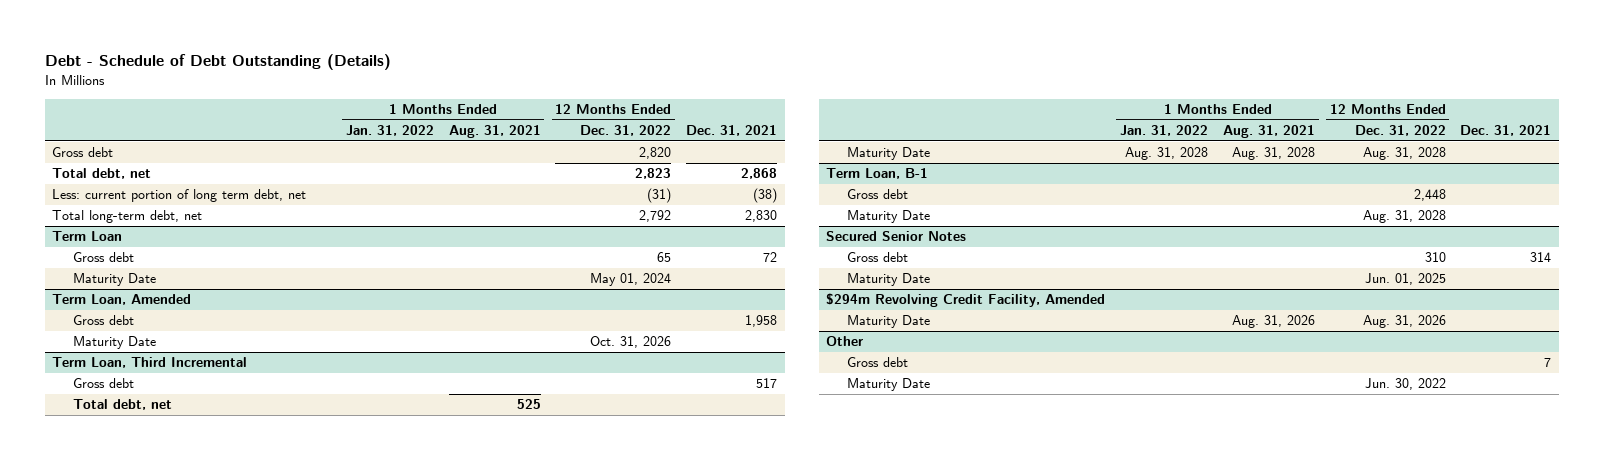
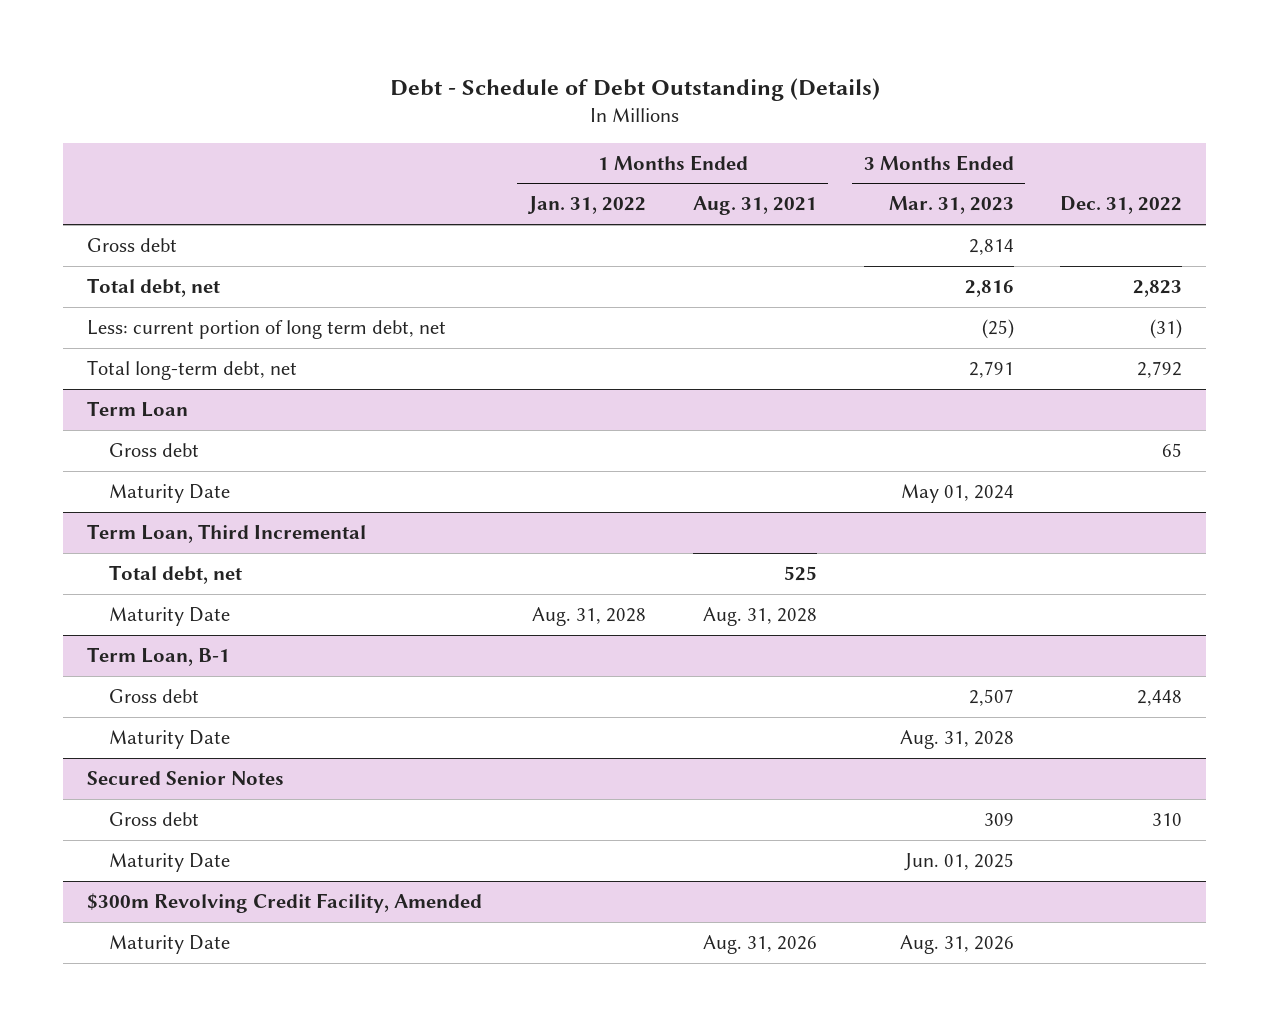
- | 1 Months Ended Jan. 31, 2022 | 1 Months Ended Aug. 31, 2021 | 12 Months Ended Dec. 31, 2022 | Dec. 31, 2021
+ | 1 Months Ended Jan. 31, 2022 | 1 Months Ended Aug. 31, 2021 | 3 Months Ended Mar. 31, 2023 | Dec. 31, 2022
- Term Loan, Amended
- Gross debt | | | | 1,958
- Maturity Date | | | Oct. 31, 2026 |
@ Term Loan, Third Incremental
- Gross debt | | | | 517
- $294m Revolving Credit Facility, Amended
+ $300m Revolving Credit Facility, Amended
- Other
- Gross debt | | | | 7
- Maturity Date | | | Jun. 30, 2022 |

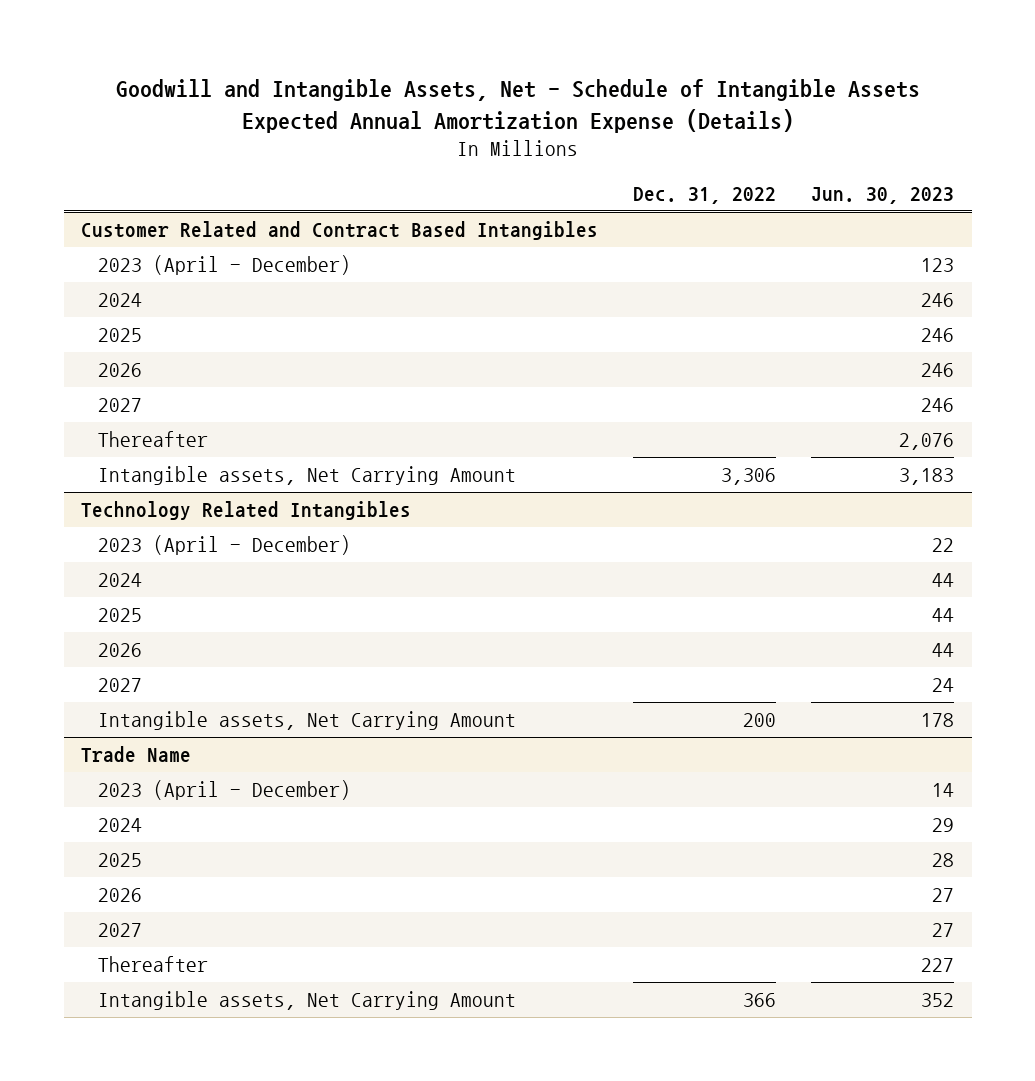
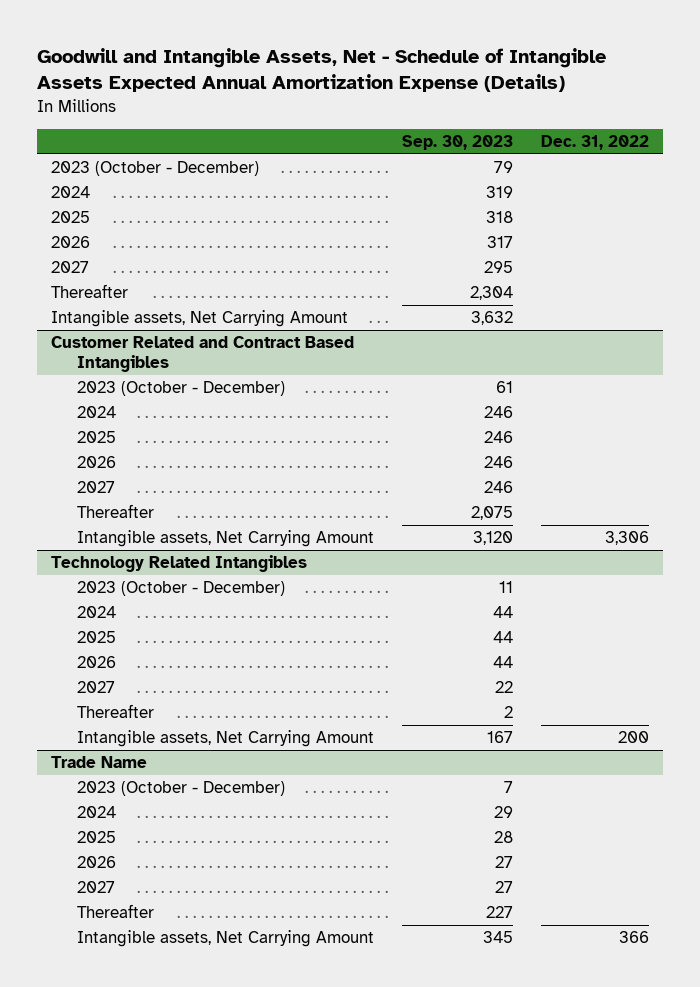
- | Dec. 31, 2022 | Jun. 30, 2023
+ | Sep. 30, 2023 | Dec. 31, 2022
+ 2023 (October - December) | 79 |
+ 2024 | 319 |
+ 2025 | 318 |
+ 2026 | 317 |
+ 2027 | 295 |
+ Thereafter | 2,304 |
+ Intangible assets, Net Carrying Amount | 3,632 |
@ Customer Related and Contract Based Intangibles
- 2023 (April - December) | | 123
+ 2023 (October - December) | 61 |
@ Technology Related Intangibles
- 2023 (April - December) | | 22
+ 2023 (October - December) | 11 |
+ Thereafter | 2 |
@ Trade Name
- 2023 (April - December) | | 14
+ 2023 (October - December) | 7 |

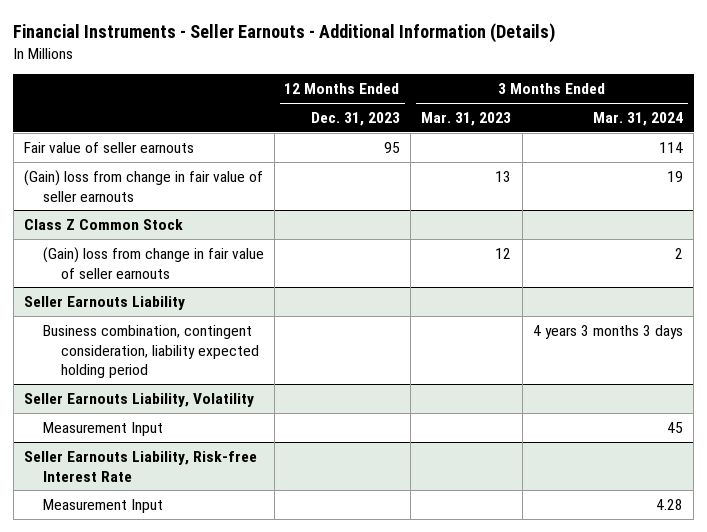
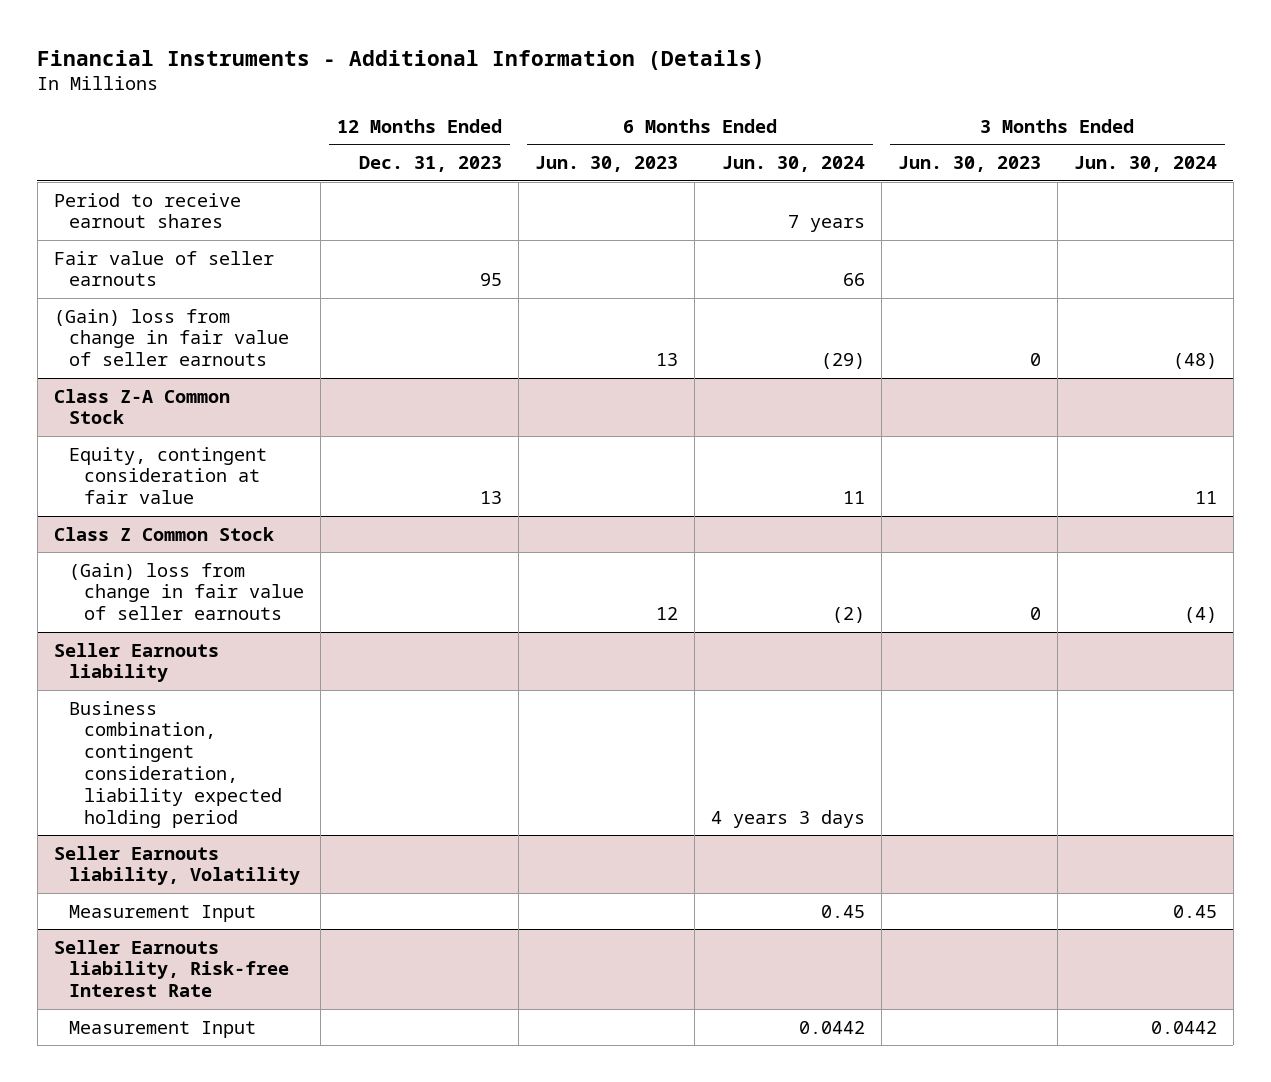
- Financial Instruments - Seller Earnouts - Additional Information (Details)
+ Financial Instruments - Additional Information (Details)
- | 12 Months Ended Dec. 31, 2023 | 3 Months Ended Mar. 31, 2023 | 3 Months Ended Mar. 31, 2024
+ | 12 Months Ended Dec. 31, 2023 | 6 Months Ended Jun. 30, 2023 | 6 Months Ended Jun. 30, 2024 | 3 Months Ended Jun. 30, 2023 | 3 Months Ended Jun. 30, 2024
+ Period to receive earnout shares | | | 7 years | |
+ Class Z-A Common Stock
+ Equity, contingent consideration at fair value | 13 | | 11 | | 11
- Seller Earnouts Liability
+ Seller Earnouts liability
- Seller Earnouts Liability, Volatility
+ Seller Earnouts liability, Volatility
- Seller Earnouts Liability, Risk-free Interest Rate
+ Seller Earnouts liability, Risk-free Interest Rate

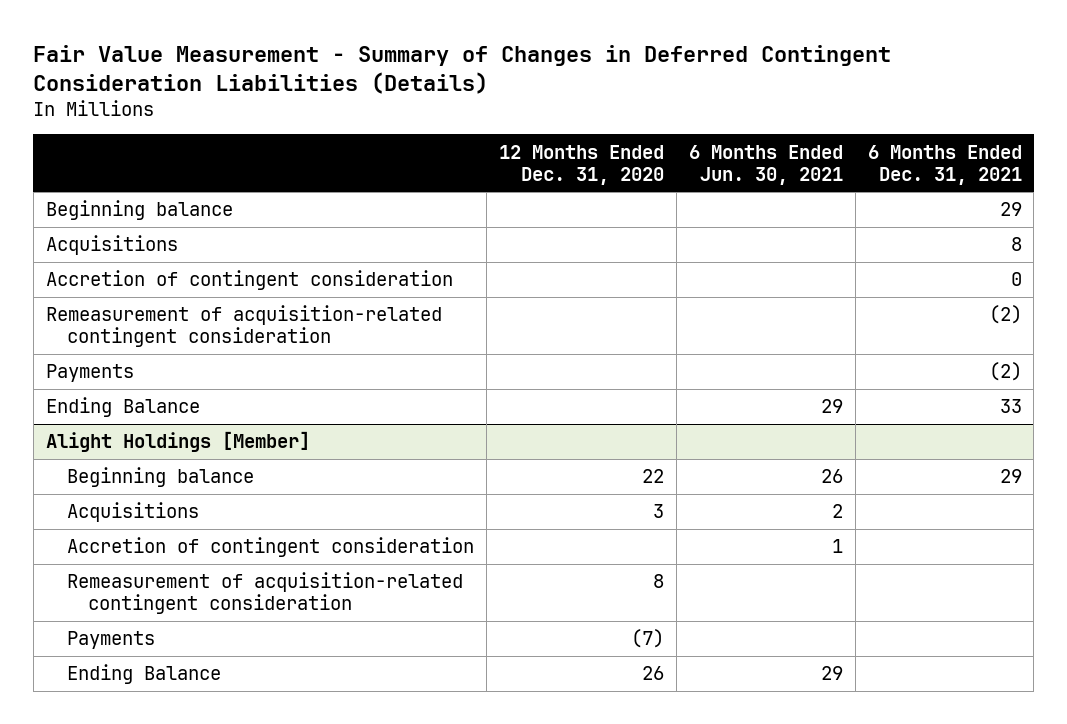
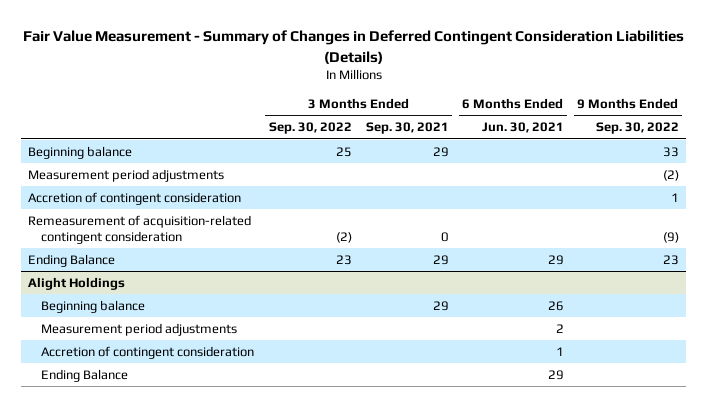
- | 12 Months Ended Dec. 31, 2020 | 6 Months Ended Jun. 30, 2021 | 6 Months Ended Dec. 31, 2021
+ | 3 Months Ended Sep. 30, 2022 | 3 Months Ended Sep. 30, 2021 | 6 Months Ended Jun. 30, 2021 | 9 Months Ended Sep. 30, 2022
- Acquisitions | | | 8
+ Measurement period adjustments | | | | (2)
- Payments | | | (2)
- Alight Holdings [Member]
+ Alight Holdings
- Acquisitions | 3 | 2 |
+ Measurement period adjustments | | | 2 |
- Remeasurement of acquisition-related contingent consideration | 8 | |
- Payments | (7) | |

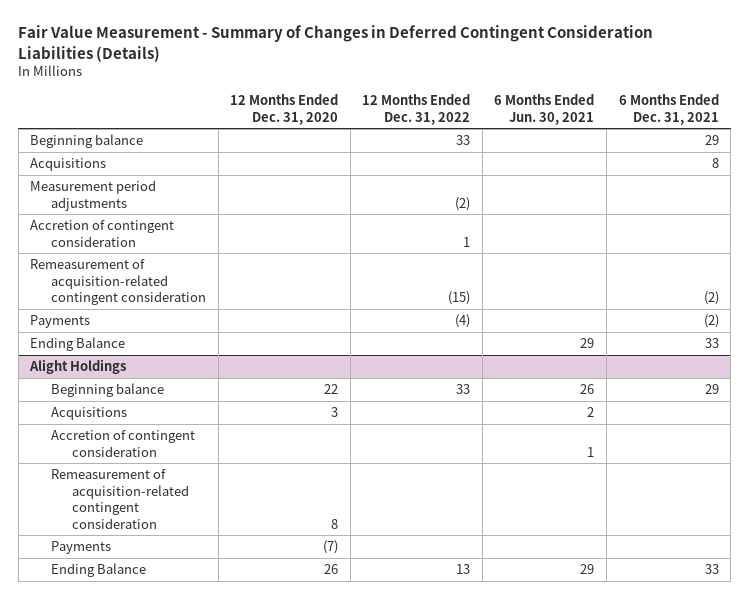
- | 3 Months Ended Sep. 30, 2022 | 3 Months Ended Sep. 30, 2021 | 6 Months Ended Jun. 30, 2021 | 9 Months Ended Sep. 30, 2022
+ | 12 Months Ended Dec. 31, 2020 | 12 Months Ended Dec. 31, 2022 | 6 Months Ended Jun. 30, 2021 | 6 Months Ended Dec. 31, 2021
+ Acquisitions | | | | 8
+ Payments | | (4) | | (2)
@ Alight Holdings
- Measurement period adjustments | | | 2 |
+ Acquisitions | 3 | | 2 |
+ Remeasurement of acquisition-related contingent consideration | 8 | | |
+ Payments | (7) | | |

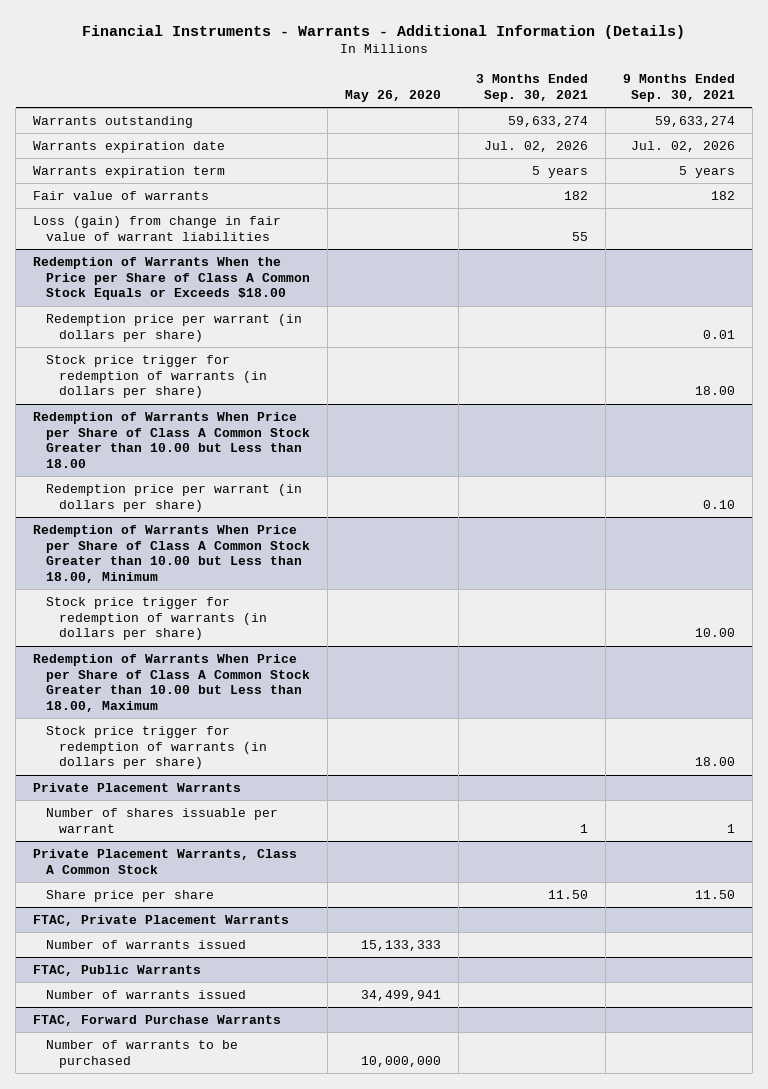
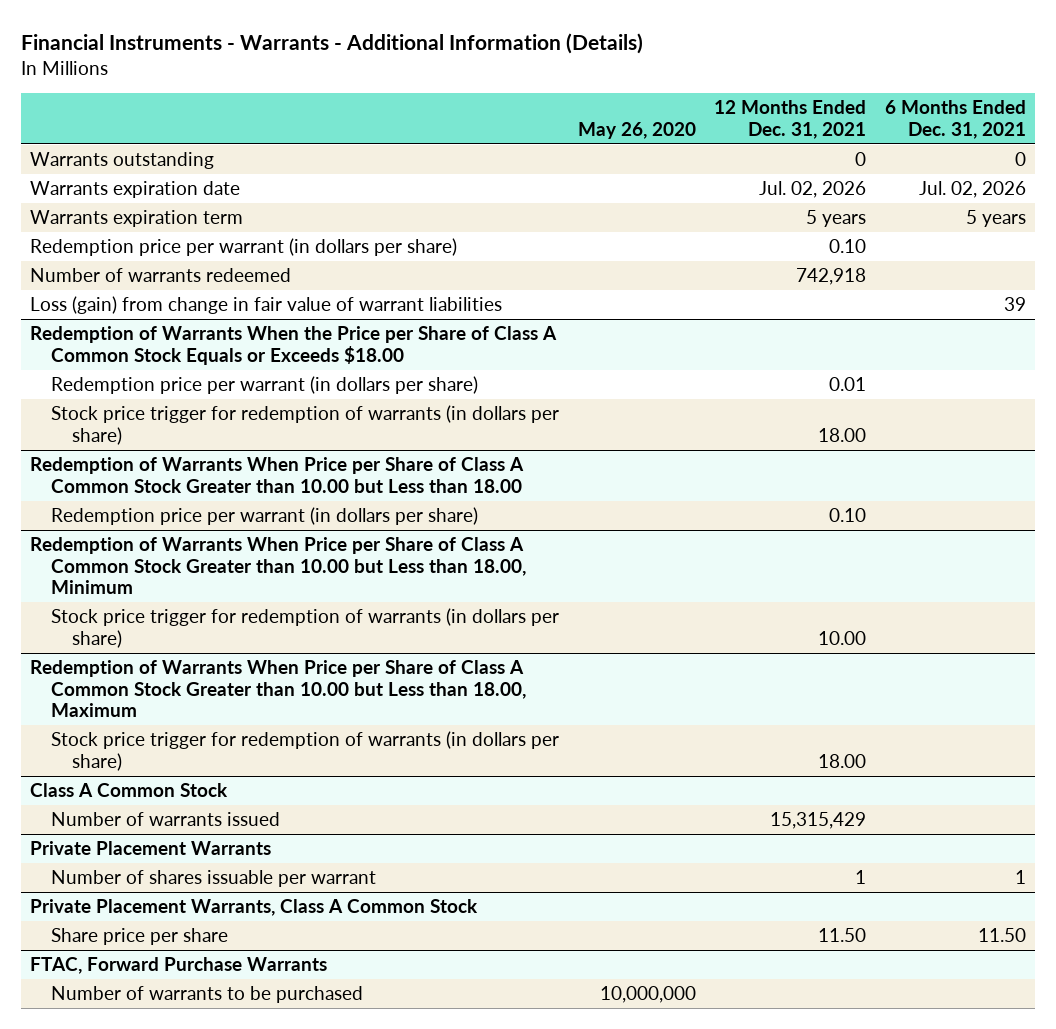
- | May 26, 2020 | 3 Months Ended Sep. 30, 2021 | 9 Months Ended Sep. 30, 2021
+ | May 26, 2020 | 12 Months Ended Dec. 31, 2021 | 6 Months Ended Dec. 31, 2021
- Fair value of warrants | | 182 | 182
+ Redemption price per warrant (in dollars per share) | | 0.10 |
+ Number of warrants redeemed | | 742,918 |
+ Class A Common Stock
+ Number of warrants issued | | 15,315,429 |
- FTAC, Private Placement Warrants
- Number of warrants issued | 15,133,333 | |
- FTAC, Public Warrants
- Number of warrants issued | 34,499,941 | |

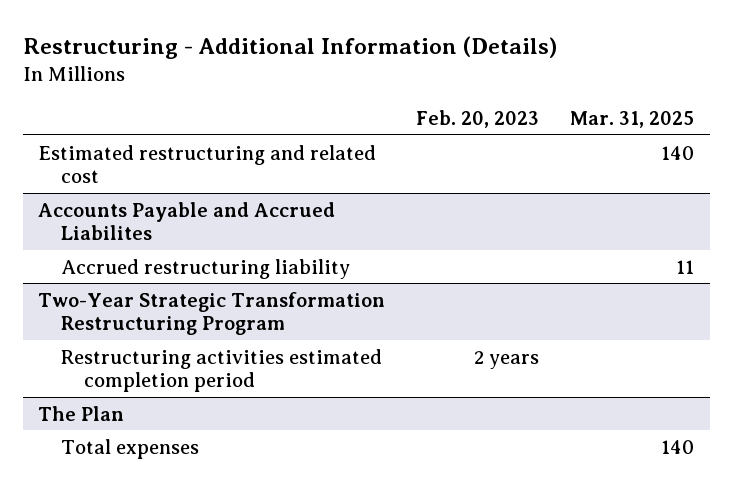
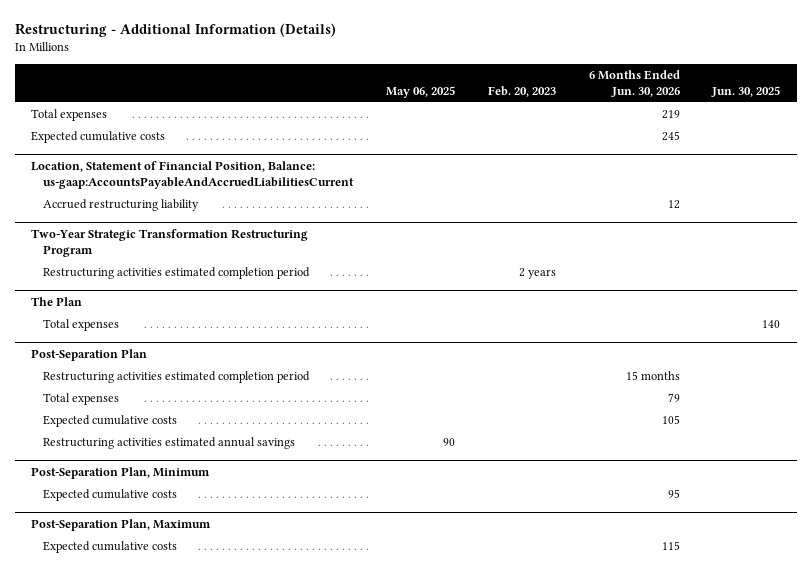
- | Feb. 20, 2023 | Mar. 31, 2025
+ | May 06, 2025 | Feb. 20, 2023 | 6 Months Ended Jun. 30, 2026 | Jun. 30, 2025
- Estimated restructuring and related cost | | 140
- Accounts Payable and Accrued Liabilites
- Accrued restructuring liability | | 11
+ Total expenses | | | 219 |
+ Expected cumulative costs | | | 245 |
+ Location, Statement of Financial Position, Balance: us-gaap:AccountsPayableAndAccruedLiabilitiesCurrent
+ Accrued restructuring liability | | | 12 |
+ Post-Separation Plan
+ Restructuring activities estimated completion period | | | 15 months |
+ Total expenses | | | 79 |
+ Expected cumulative costs | | | 105 |
+ Restructuring activities estimated annual savings | 90 | | |
+ Post-Separation Plan, Minimum
+ Expected cumulative costs | | | 95 |
+ Post-Separation Plan, Maximum
+ Expected cumulative costs | | | 115 |

